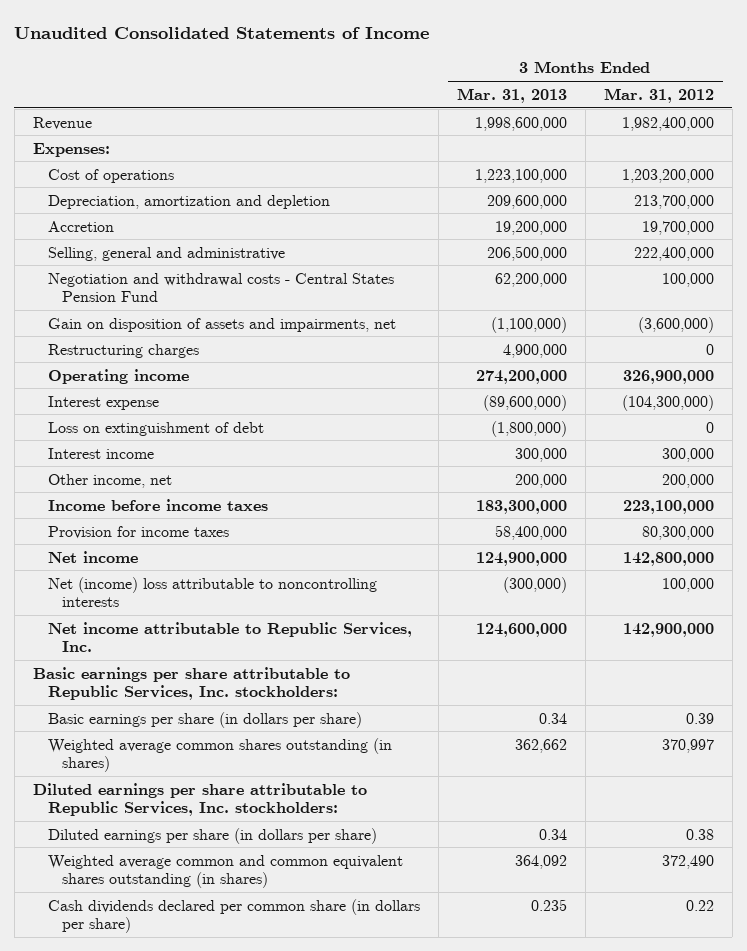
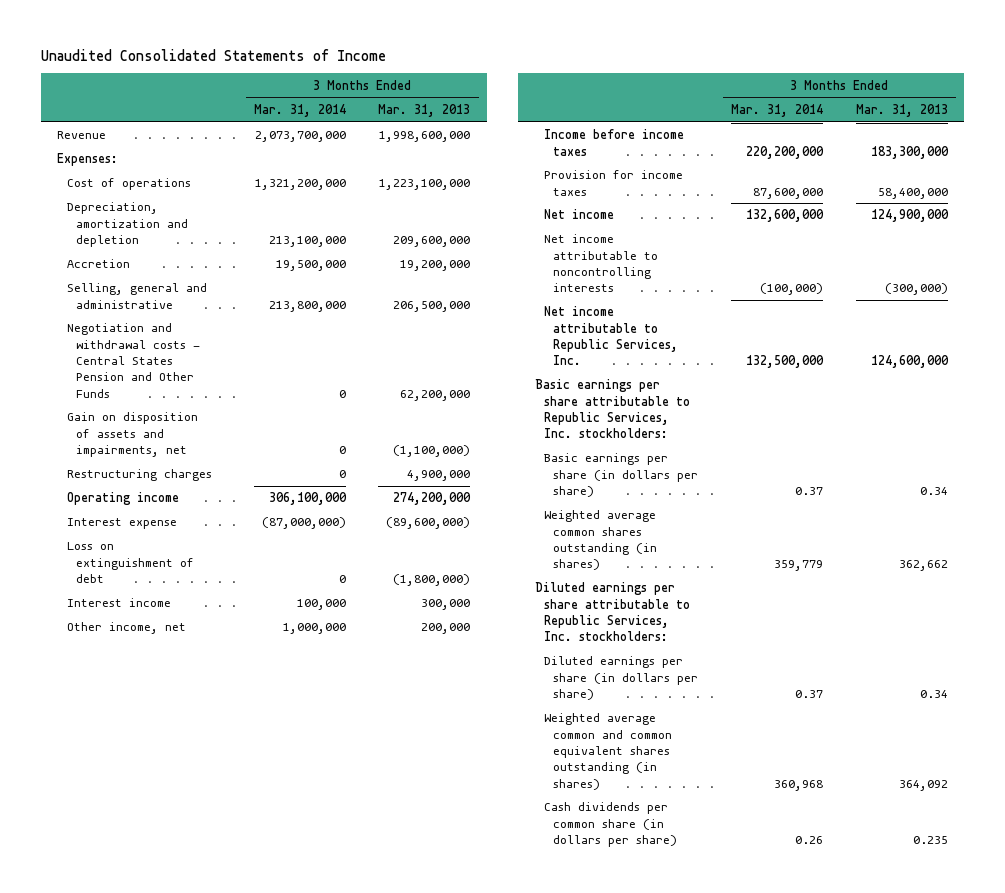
- | 3 Months Ended Mar. 31, 2013 | 3 Months Ended Mar. 31, 2012
+ | 3 Months Ended Mar. 31, 2014 | 3 Months Ended Mar. 31, 2013
- Negotiation and withdrawal costs - Central States Pension Fund | 62,200,000 | 100,000
+ Negotiation and withdrawal costs - Central States Pension and Other Funds | 0 | 62,200,000
- Net (income) loss attributable to noncontrolling interests | (300,000) | 100,000
+ Net income attributable to noncontrolling interests | (100,000) | (300,000)
- Cash dividends declared per common share (in dollars per share) | 0.235 | 0.22
+ Cash dividends per common share (in dollars per share) | 0.26 | 0.235

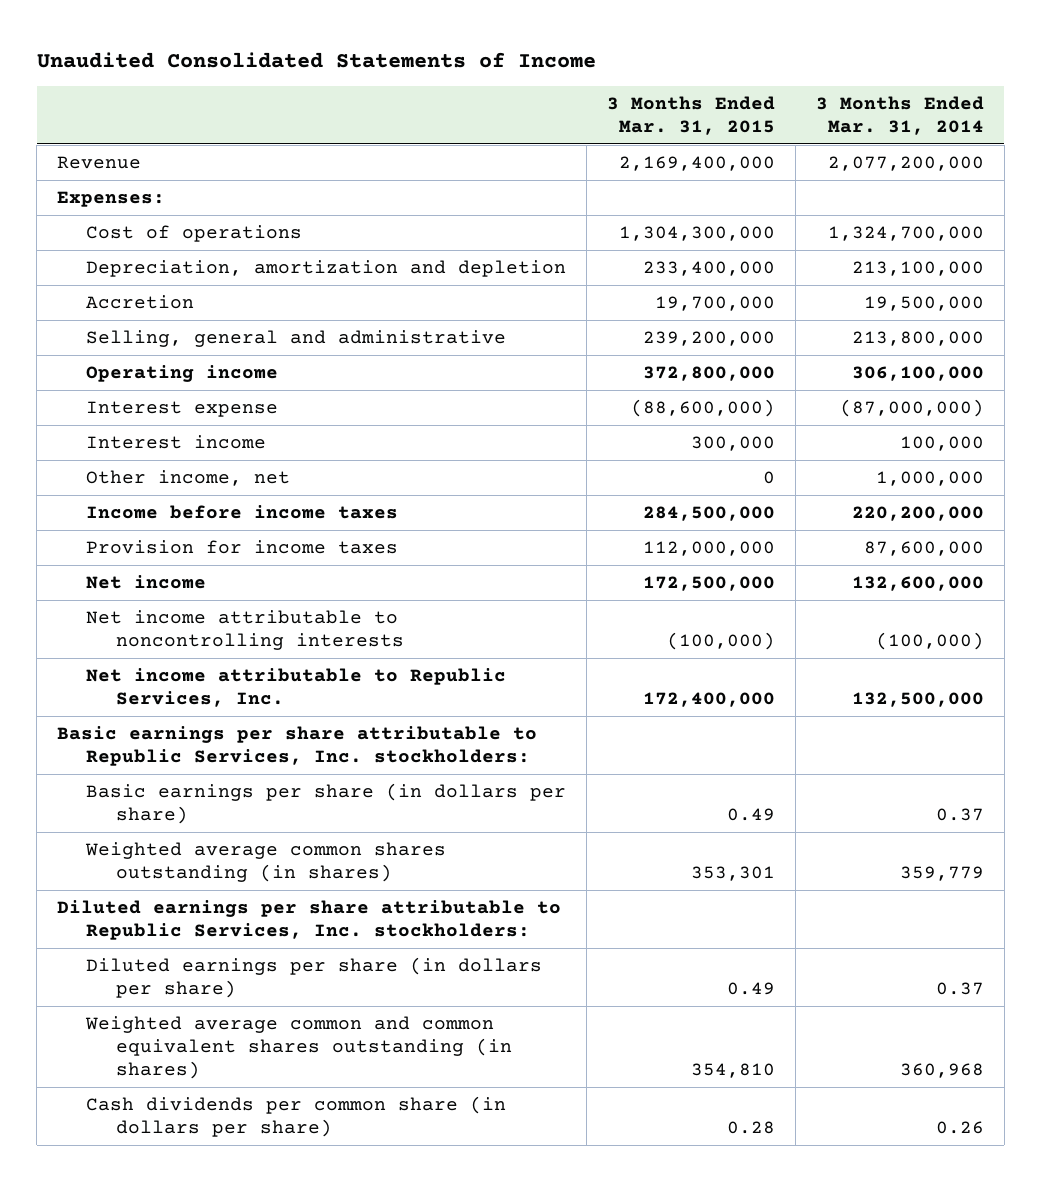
- | 3 Months Ended Mar. 31, 2014 | 3 Months Ended Mar. 31, 2013
+ | 3 Months Ended Mar. 31, 2015 | 3 Months Ended Mar. 31, 2014
- Revenue | 2,073,700,000 | 1,998,600,000
+ Revenue | 2,169,400,000 | 2,077,200,000
- Cost of operations | 1,321,200,000 | 1,223,100,000
+ Cost of operations | 1,304,300,000 | 1,324,700,000
- Negotiation and withdrawal costs - Central States Pension and Other Funds | 0 | 62,200,000
- Gain on disposition of assets and impairments, net | 0 | (1,100,000)
- Restructuring charges | 0 | 4,900,000
- Loss on extinguishment of debt | 0 | (1,800,000)

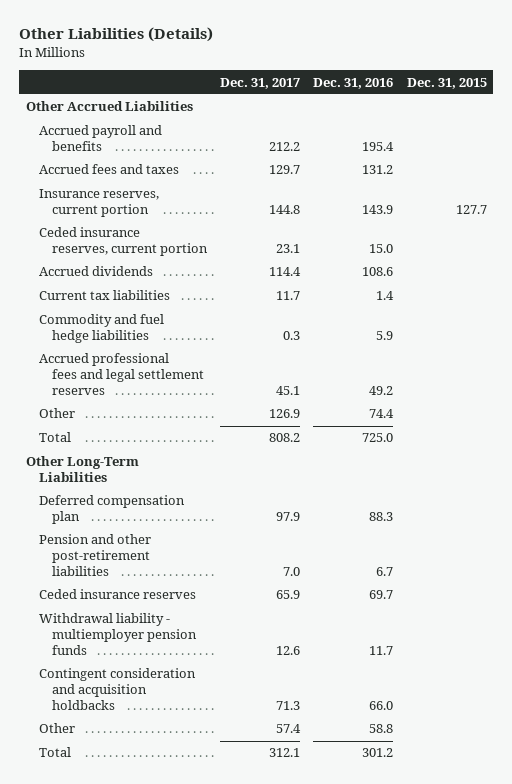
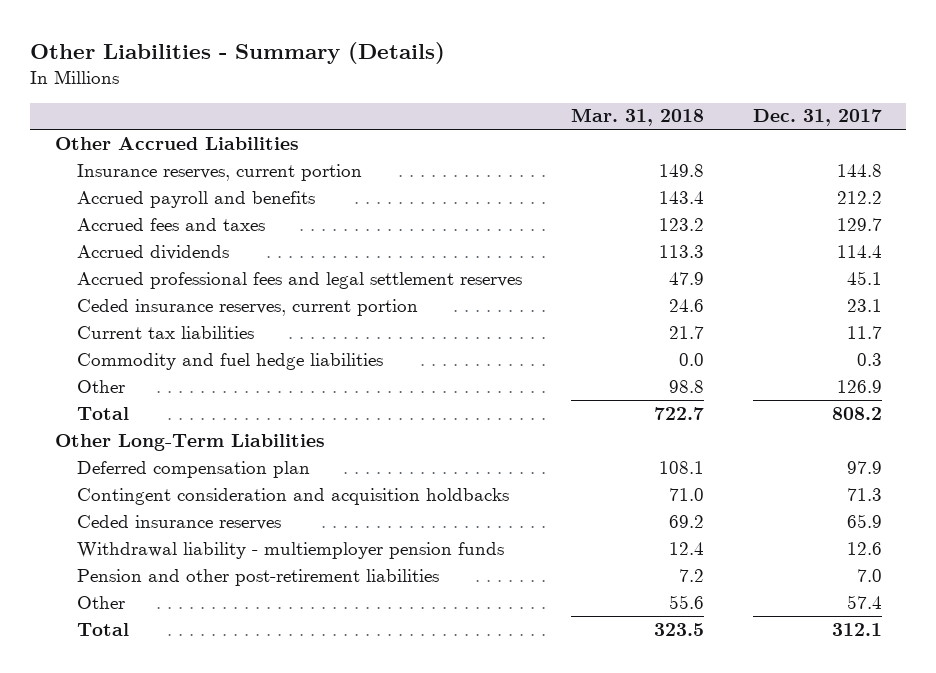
- Other Liabilities (Details)
+ Other Liabilities - Summary (Details)
- | Dec. 31, 2017 | Dec. 31, 2016 | Dec. 31, 2015
+ | Mar. 31, 2018 | Dec. 31, 2017
moved up: Insurance reserves, current portion | 149.8 | 144.8
moved up: Accrued professional fees and legal settlement reserves | 47.9 | 45.1
moved down: Ceded insurance reserves, current portion | 24.6 | 23.1
moved up: Contingent consideration and acquisition holdbacks | 71.0 | 71.3
moved down: Pension and other post-retirement liabilities | 7.2 | 7.0

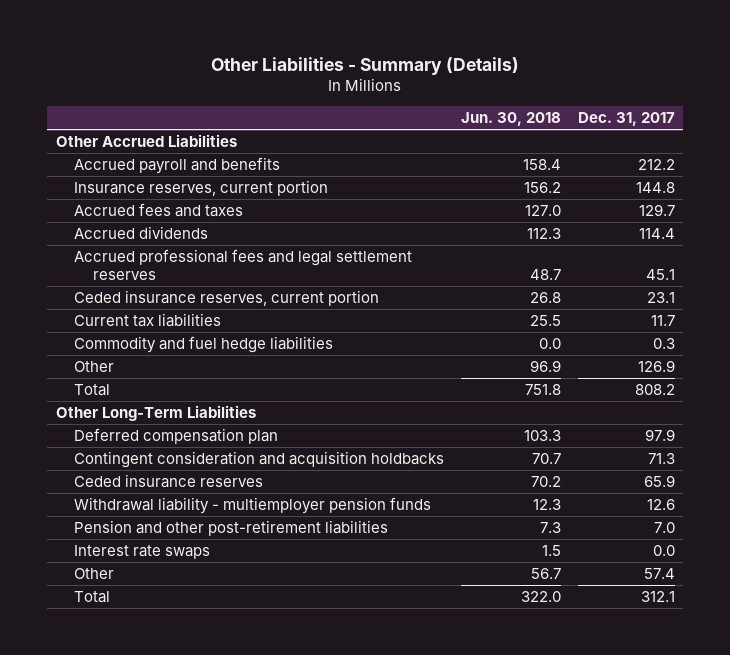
- | Mar. 31, 2018 | Dec. 31, 2017
+ | Jun. 30, 2018 | Dec. 31, 2017
moved down: Insurance reserves, current portion | 156.2 | 144.8
+ Interest rate swaps | 1.5 | 0.0

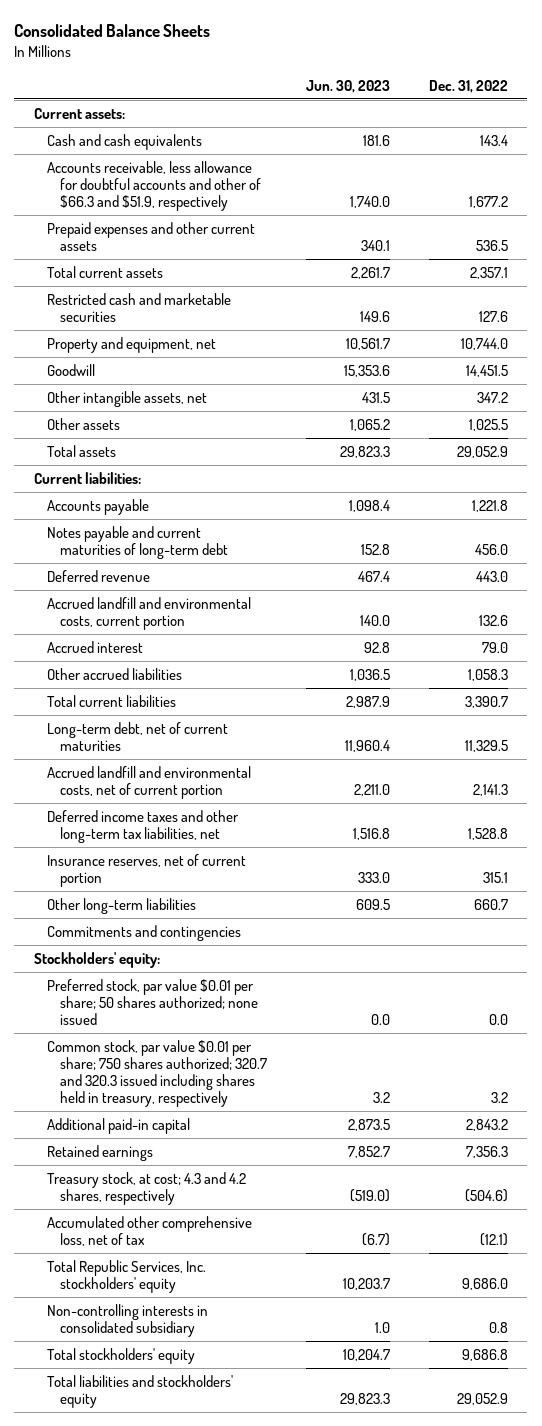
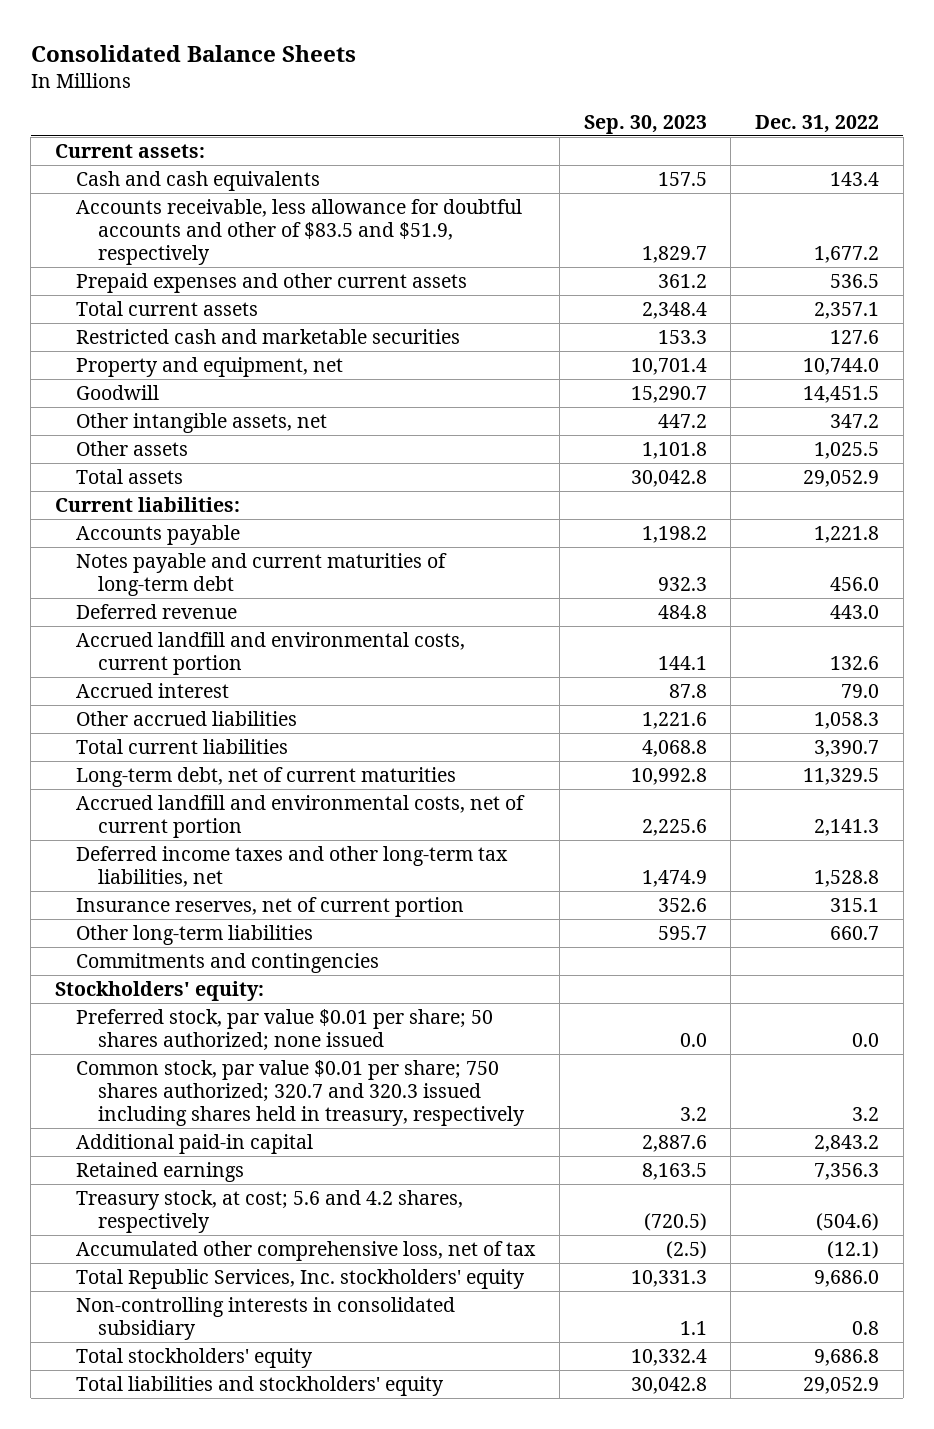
- | Jun. 30, 2023 | Dec. 31, 2022
+ | Sep. 30, 2023 | Dec. 31, 2022
- Accounts receivable, less allowance for doubtful accounts and other of $66.3 and $51.9, respectively | 1,740.0 | 1,677.2
+ Accounts receivable, less allowance for doubtful accounts and other of $83.5 and $51.9, respectively | 1,829.7 | 1,677.2
- Treasury stock, at cost; 4.3 and 4.2 shares, respectively | (519.0) | (504.6)
+ Treasury stock, at cost; 5.6 and 4.2 shares, respectively | (720.5) | (504.6)

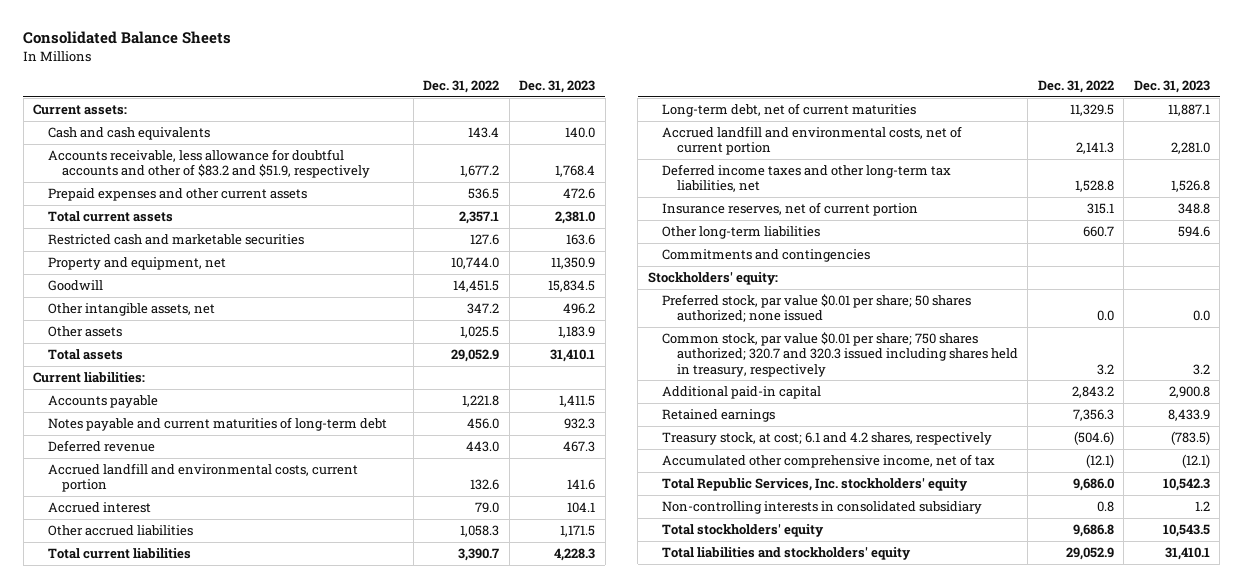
- | Sep. 30, 2023 | Dec. 31, 2022
+ | Dec. 31, 2022 | Dec. 31, 2023
- Accounts receivable, less allowance for doubtful accounts and other of $83.5 and $51.9, respectively | 1,829.7 | 1,677.2
+ Accounts receivable, less allowance for doubtful accounts and other of $83.2 and $51.9, respectively | 1,677.2 | 1,768.4
- Treasury stock, at cost; 5.6 and 4.2 shares, respectively | (720.5) | (504.6)
- Accumulated other comprehensive loss, net of tax | (2.5) | (12.1)
+ Treasury stock, at cost; 6.1 and 4.2 shares, respectively | (504.6) | (783.5)
+ Accumulated other comprehensive income, net of tax | (12.1) | (12.1)

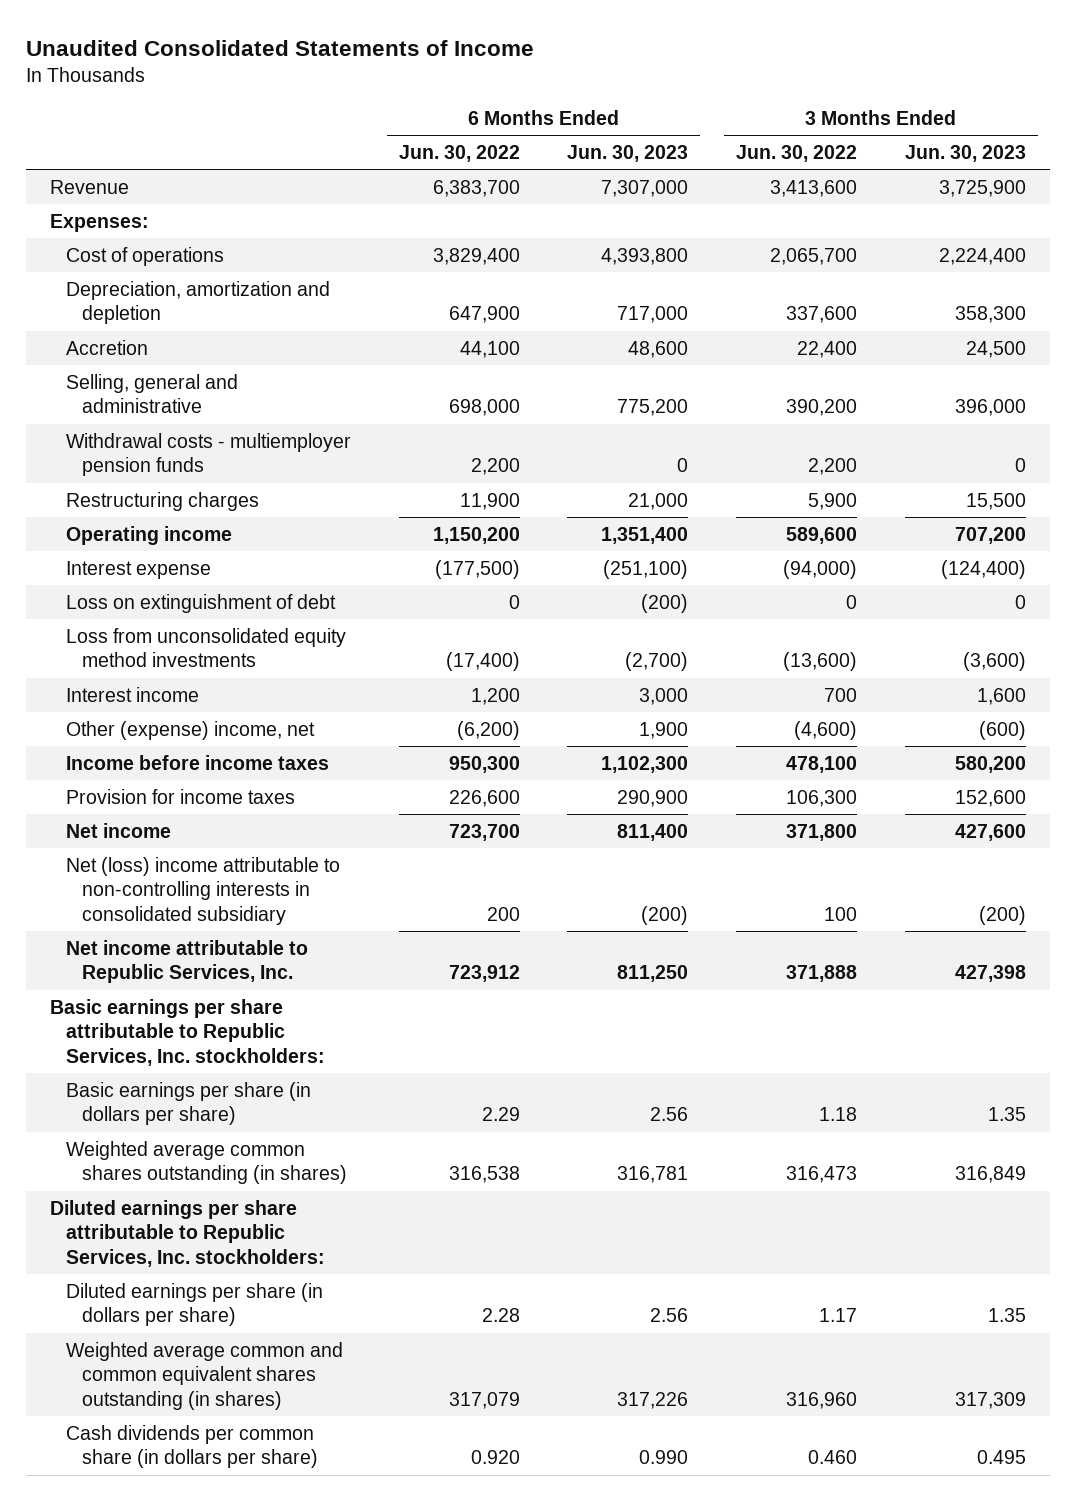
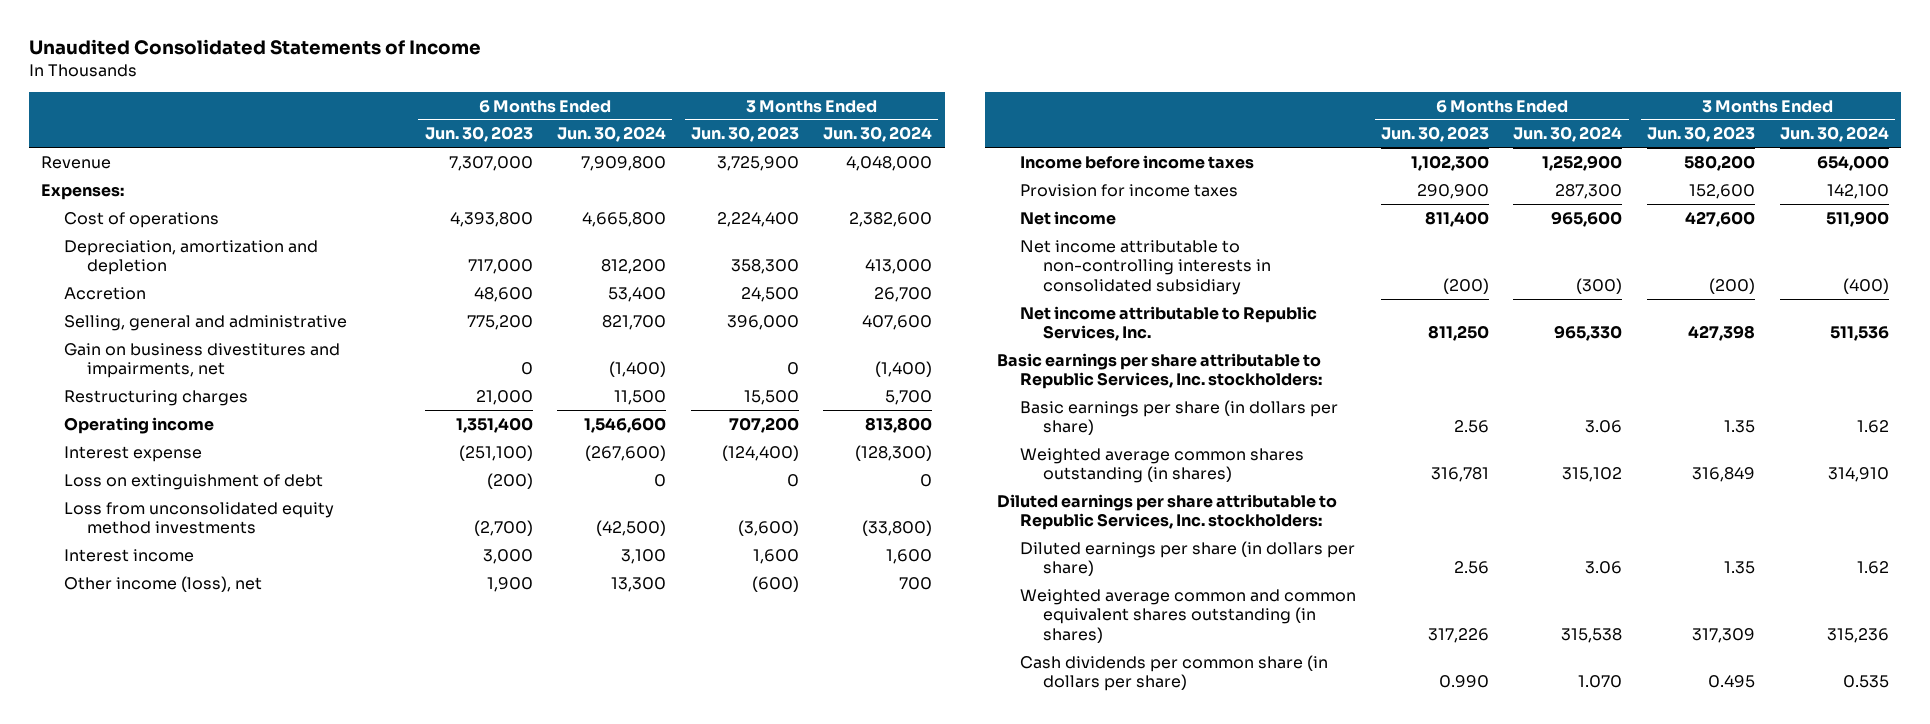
- | 6 Months Ended Jun. 30, 2022 | 6 Months Ended Jun. 30, 2023 | 3 Months Ended Jun. 30, 2022 | 3 Months Ended Jun. 30, 2023
+ | 6 Months Ended Jun. 30, 2023 | 6 Months Ended Jun. 30, 2024 | 3 Months Ended Jun. 30, 2023 | 3 Months Ended Jun. 30, 2024
- Withdrawal costs - multiemployer pension funds | 2,200 | 0 | 2,200 | 0
+ Gain on business divestitures and impairments, net | 0 | (1,400) | 0 | (1,400)
- Other (expense) income, net | (6,200) | 1,900 | (4,600) | (600)
+ Other income (loss), net | 1,900 | 13,300 | (600) | 700
- Net (loss) income attributable to non-controlling interests in consolidated subsidiary | 200 | (200) | 100 | (200)
+ Net income attributable to non-controlling interests in consolidated subsidiary | (200) | (300) | (200) | (400)

